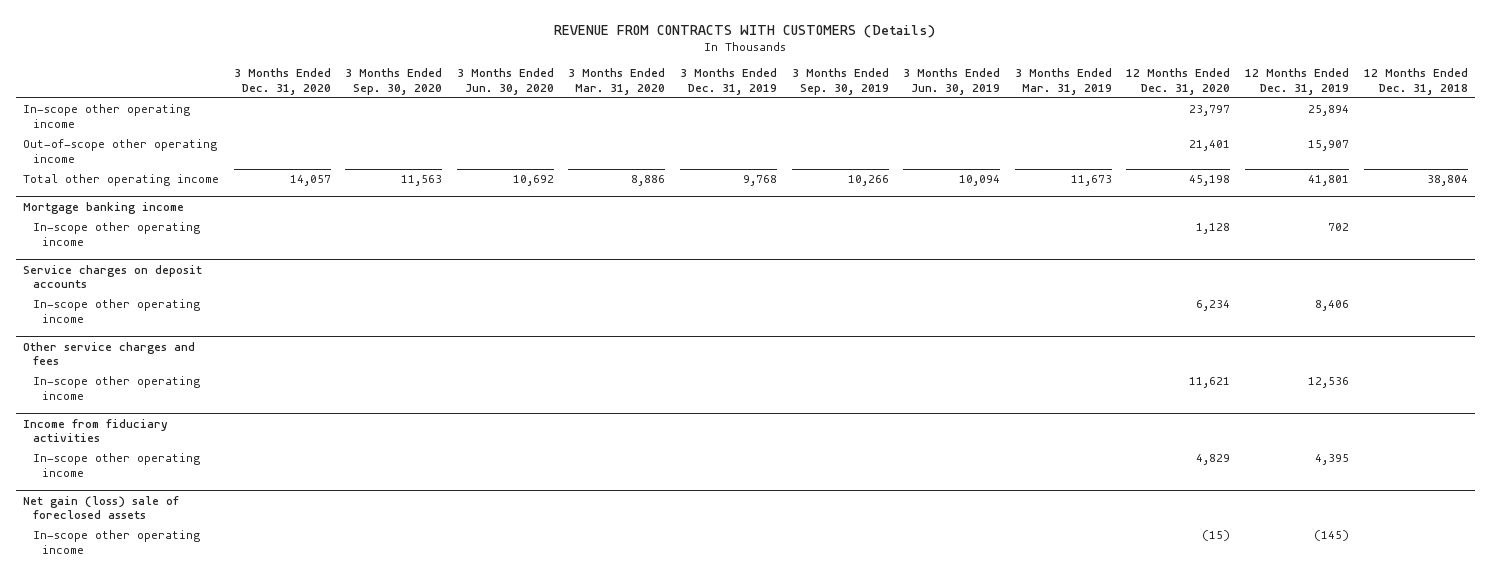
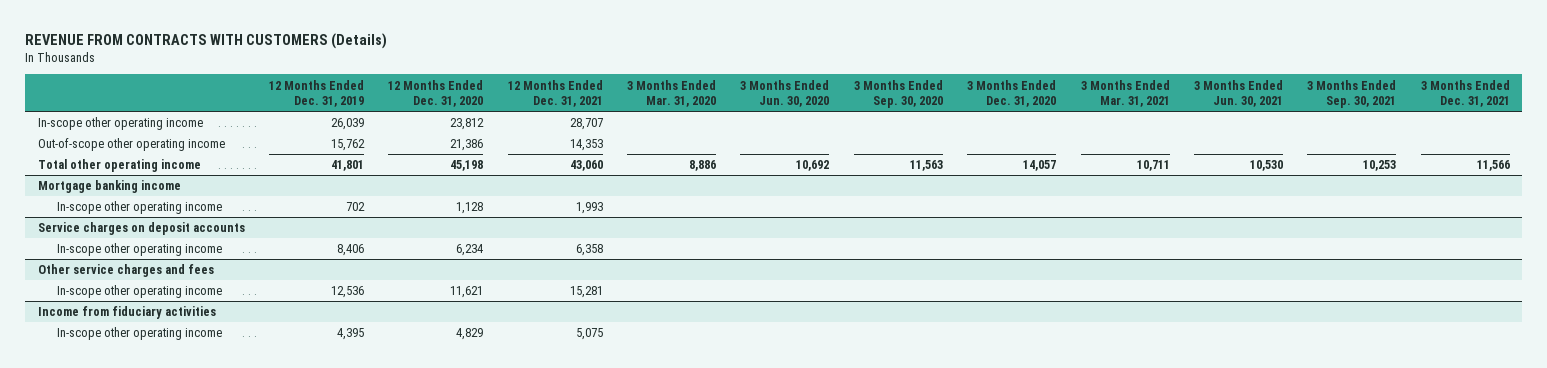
- | 3 Months Ended Dec. 31, 2020 | 3 Months Ended Sep. 30, 2020 | 3 Months Ended Jun. 30, 2020 | 3 Months Ended Mar. 31, 2020 | 3 Months Ended Dec. 31, 2019 | 3 Months Ended Sep. 30, 2019 | 3 Months Ended Jun. 30, 2019 | 3 Months Ended Mar. 31, 2019 | 12 Months Ended Dec. 31, 2020 | 12 Months Ended Dec. 31, 2019 | 12 Months Ended Dec. 31, 2018
+ | 12 Months Ended Dec. 31, 2019 | 12 Months Ended Dec. 31, 2020 | 12 Months Ended Dec. 31, 2021 | 3 Months Ended Mar. 31, 2020 | 3 Months Ended Jun. 30, 2020 | 3 Months Ended Sep. 30, 2020 | 3 Months Ended Dec. 31, 2020 | 3 Months Ended Mar. 31, 2021 | 3 Months Ended Jun. 30, 2021 | 3 Months Ended Sep. 30, 2021 | 3 Months Ended Dec. 31, 2021
- In-scope other operating income | | | | | | | | | 23,797 | 25,894 |
- Out-of-scope other operating income | | | | | | | | | 21,401 | 15,907 |
+ In-scope other operating income | 26,039 | 23,812 | 28,707 | | | | | | | |
+ Out-of-scope other operating income | 15,762 | 21,386 | 14,353 | | | | | | | |
- Net gain (loss) sale of foreclosed assets
- In-scope other operating income | | | | | | | | | (15) | (145) |

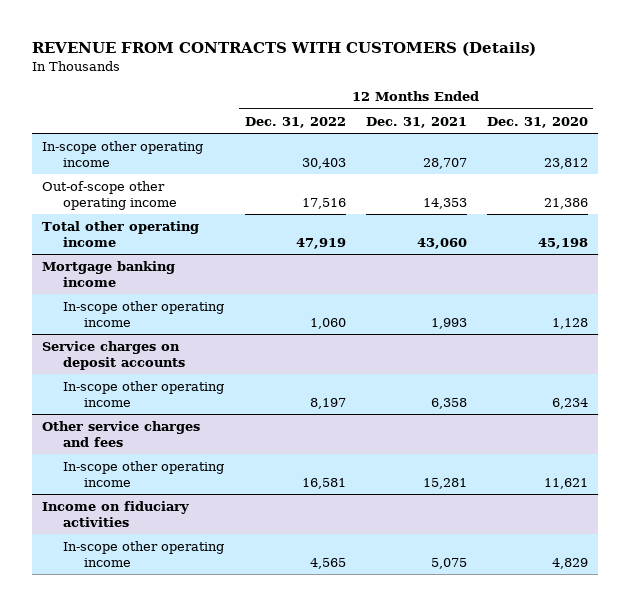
- | 12 Months Ended Dec. 31, 2019 | 12 Months Ended Dec. 31, 2020 | 12 Months Ended Dec. 31, 2021 | 3 Months Ended Mar. 31, 2020 | 3 Months Ended Jun. 30, 2020 | 3 Months Ended Sep. 30, 2020 | 3 Months Ended Dec. 31, 2020 | 3 Months Ended Mar. 31, 2021 | 3 Months Ended Jun. 30, 2021 | 3 Months Ended Sep. 30, 2021 | 3 Months Ended Dec. 31, 2021
+ | 12 Months Ended Dec. 31, 2022 | 12 Months Ended Dec. 31, 2021 | 12 Months Ended Dec. 31, 2020
- Income from fiduciary activities
+ Income on fiduciary activities

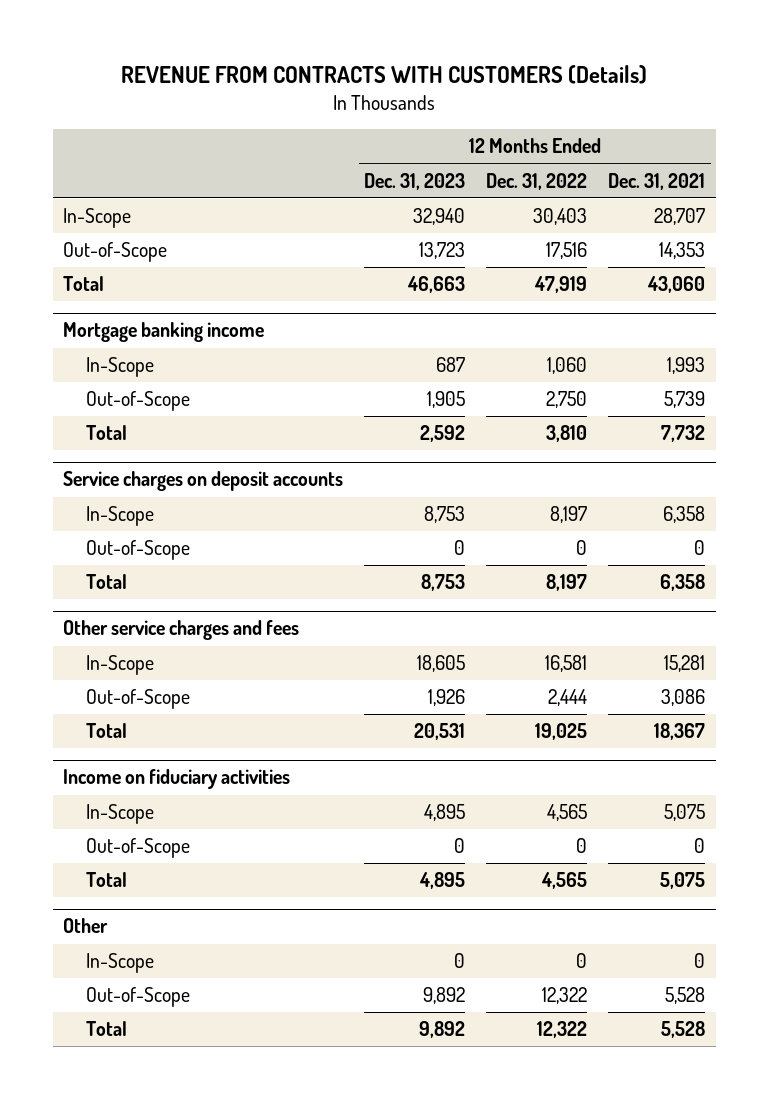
- | 12 Months Ended Dec. 31, 2022 | 12 Months Ended Dec. 31, 2021 | 12 Months Ended Dec. 31, 2020
+ | 12 Months Ended Dec. 31, 2023 | 12 Months Ended Dec. 31, 2022 | 12 Months Ended Dec. 31, 2021
- In-scope other operating income | 30,403 | 28,707 | 23,812
- Out-of-scope other operating income | 17,516 | 14,353 | 21,386
- Total other operating income | 47,919 | 43,060 | 45,198
+ In-Scope | 32,940 | 30,403 | 28,707
+ Out-of-Scope | 13,723 | 17,516 | 14,353
+ Total | 46,663 | 47,919 | 43,060
@ Mortgage banking income
- In-scope other operating income | 1,060 | 1,993 | 1,128
+ In-Scope | 687 | 1,060 | 1,993
+ Out-of-Scope | 1,905 | 2,750 | 5,739
+ Total | 2,592 | 3,810 | 7,732
@ Service charges on deposit accounts
- In-scope other operating income | 8,197 | 6,358 | 6,234
+ In-Scope | 8,753 | 8,197 | 6,358
+ Out-of-Scope | 0 | 0 | 0
+ Total | 8,753 | 8,197 | 6,358
@ Other service charges and fees
- In-scope other operating income | 16,581 | 15,281 | 11,621
+ In-Scope | 18,605 | 16,581 | 15,281
+ Out-of-Scope | 1,926 | 2,444 | 3,086
+ Total | 20,531 | 19,025 | 18,367
@ Income on fiduciary activities
- In-scope other operating income | 4,565 | 5,075 | 4,829
+ In-Scope | 4,895 | 4,565 | 5,075
+ Out-of-Scope | 0 | 0 | 0
+ Total | 4,895 | 4,565 | 5,075
+ Other
+ In-Scope | 0 | 0 | 0
+ Out-of-Scope | 9,892 | 12,322 | 5,528
+ Total | 9,892 | 12,322 | 5,528

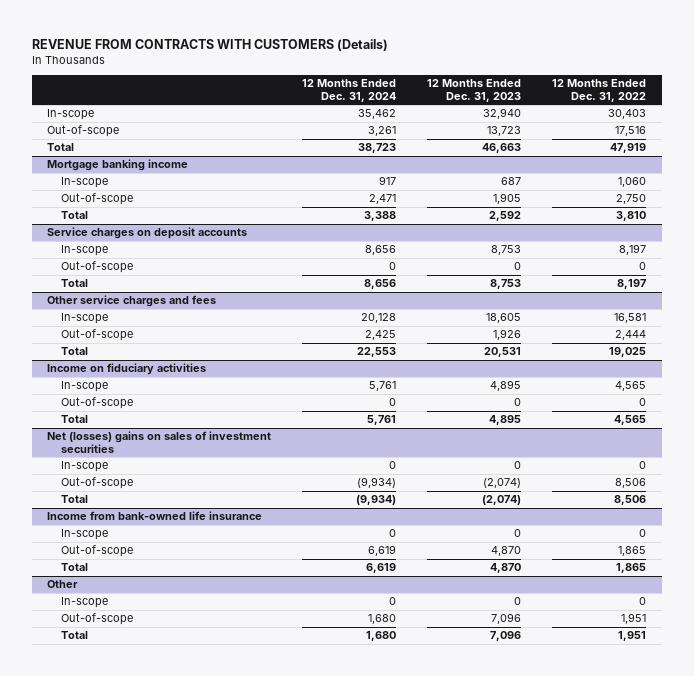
- | 12 Months Ended Dec. 31, 2023 | 12 Months Ended Dec. 31, 2022 | 12 Months Ended Dec. 31, 2021
+ | 12 Months Ended Dec. 31, 2024 | 12 Months Ended Dec. 31, 2023 | 12 Months Ended Dec. 31, 2022
- In-Scope | 32,940 | 30,403 | 28,707
- Out-of-Scope | 13,723 | 17,516 | 14,353
+ In-scope | 35,462 | 32,940 | 30,403
+ Out-of-scope | 3,261 | 13,723 | 17,516
@ Mortgage banking income
- In-Scope | 687 | 1,060 | 1,993
- Out-of-Scope | 1,905 | 2,750 | 5,739
+ In-scope | 917 | 687 | 1,060
+ Out-of-scope | 2,471 | 1,905 | 2,750
@ Service charges on deposit accounts
- In-Scope | 8,753 | 8,197 | 6,358
- Out-of-Scope | 0 | 0 | 0
+ In-scope | 8,656 | 8,753 | 8,197
+ Out-of-scope | 0 | 0 | 0
@ Other service charges and fees
- In-Scope | 18,605 | 16,581 | 15,281
- Out-of-Scope | 1,926 | 2,444 | 3,086
+ In-scope | 20,128 | 18,605 | 16,581
+ Out-of-scope | 2,425 | 1,926 | 2,444
@ Income on fiduciary activities
- In-Scope | 4,895 | 4,565 | 5,075
- Out-of-Scope | 0 | 0 | 0
+ In-scope | 5,761 | 4,895 | 4,565
+ Out-of-scope | 0 | 0 | 0
+ Net (losses) gains on sales of investment securities
+ In-scope | 0 | 0 | 0
+ Out-of-scope | (9,934) | (2,074) | 8,506
+ Total | (9,934) | (2,074) | 8,506
+ Income from bank-owned life insurance
+ In-scope | 0 | 0 | 0
+ Out-of-scope | 6,619 | 4,870 | 1,865
+ Total | 6,619 | 4,870 | 1,865
@ Other
- In-Scope | 0 | 0 | 0
- Out-of-Scope | 9,892 | 12,322 | 5,528
- Total | 9,892 | 12,322 | 5,528
+ In-scope | 0 | 0 | 0
+ Out-of-scope | 1,680 | 7,096 | 1,951
+ Total | 1,680 | 7,096 | 1,951

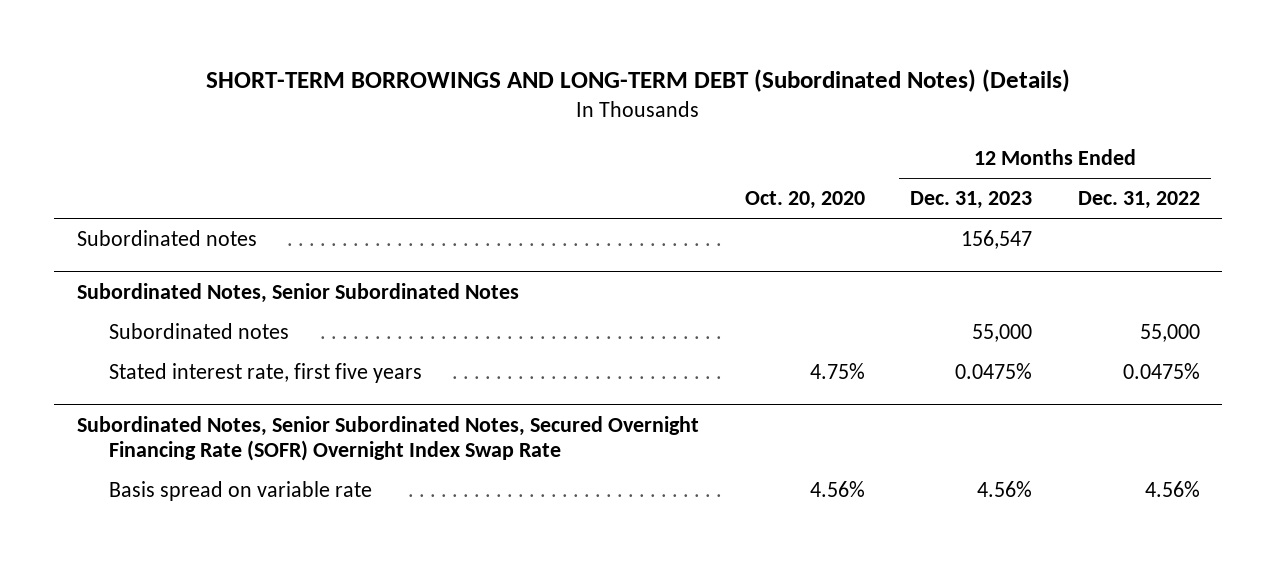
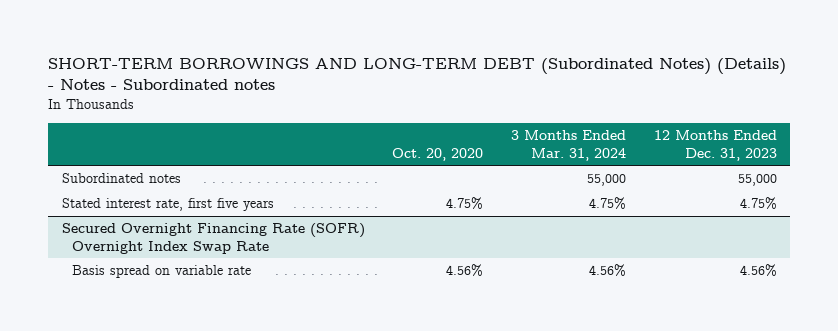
- SHORT-TERM BORROWINGS AND LONG-TERM DEBT (Subordinated Notes) (Details)
+ SHORT-TERM BORROWINGS AND LONG-TERM DEBT (Subordinated Notes) (Details) - Notes - Subordinated notes
- | Oct. 20, 2020 | 12 Months Ended Dec. 31, 2023 | 12 Months Ended Dec. 31, 2022
+ | Oct. 20, 2020 | 3 Months Ended Mar. 31, 2024 | 12 Months Ended Dec. 31, 2023
- Subordinated notes | | 156,547 |
- Subordinated Notes, Senior Subordinated Notes
- Stated interest rate, first five years | 4.75% | 0.0475% | 0.0475%
- Subordinated Notes, Senior Subordinated Notes, Secured Overnight Financing Rate (SOFR) Overnight Index Swap Rate
+ Stated interest rate, first five years | 4.75% | 4.75% | 4.75%
+ Secured Overnight Financing Rate (SOFR) Overnight Index Swap Rate

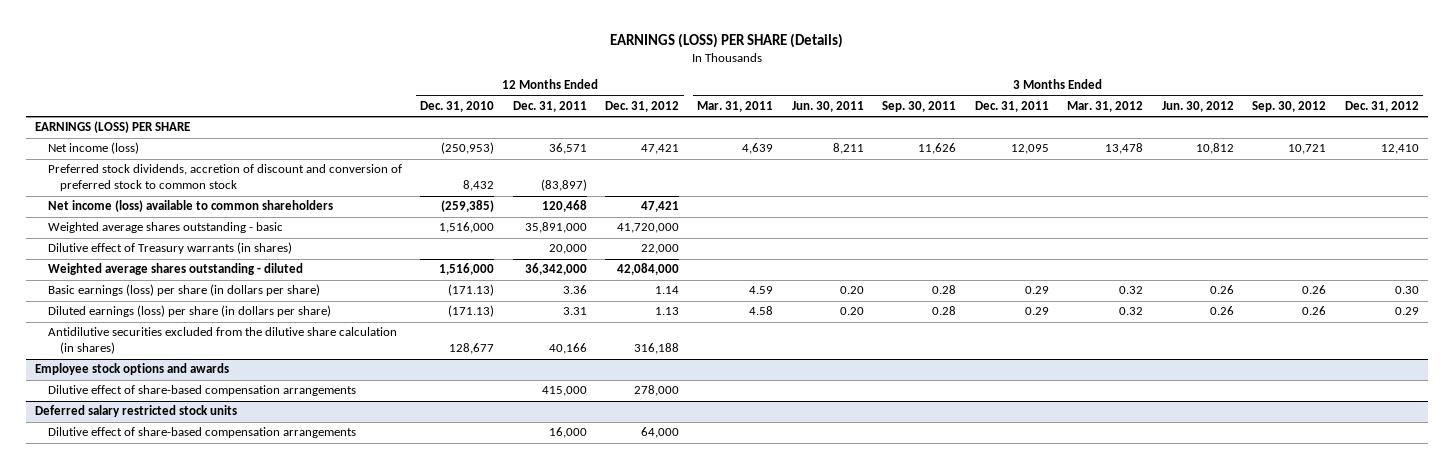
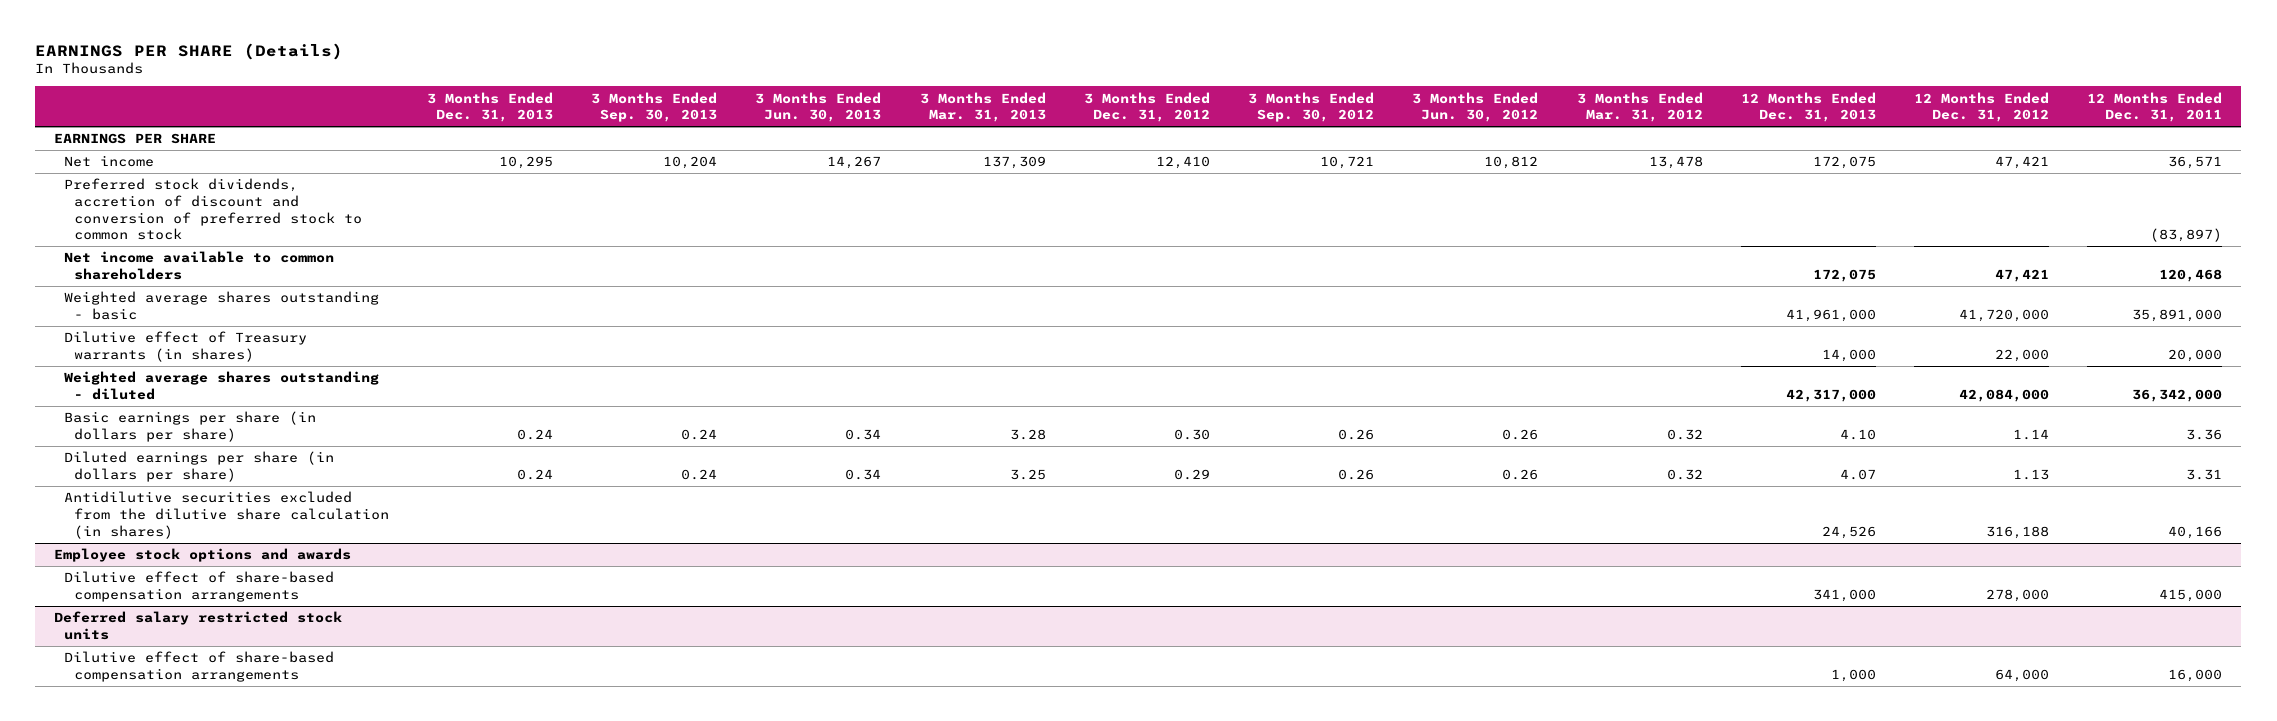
- EARNINGS (LOSS) PER SHARE (Details)
+ EARNINGS PER SHARE (Details)
- | 12 Months Ended Dec. 31, 2010 | 12 Months Ended Dec. 31, 2011 | 12 Months Ended Dec. 31, 2012 | 3 Months Ended Mar. 31, 2011 | 3 Months Ended Jun. 30, 2011 | 3 Months Ended Sep. 30, 2011 | 3 Months Ended Dec. 31, 2011 | 3 Months Ended Mar. 31, 2012 | 3 Months Ended Jun. 30, 2012 | 3 Months Ended Sep. 30, 2012 | 3 Months Ended Dec. 31, 2012
+ | 3 Months Ended Dec. 31, 2013 | 3 Months Ended Sep. 30, 2013 | 3 Months Ended Jun. 30, 2013 | 3 Months Ended Mar. 31, 2013 | 3 Months Ended Dec. 31, 2012 | 3 Months Ended Sep. 30, 2012 | 3 Months Ended Jun. 30, 2012 | 3 Months Ended Mar. 31, 2012 | 12 Months Ended Dec. 31, 2013 | 12 Months Ended Dec. 31, 2012 | 12 Months Ended Dec. 31, 2011
- EARNINGS (LOSS) PER SHARE
- Net income (loss) | (250,953) | 36,571 | 47,421 | 4,639 | 8,211 | 11,626 | 12,095 | 13,478 | 10,812 | 10,721 | 12,410
+ EARNINGS PER SHARE
+ Net income | 10,295 | 10,204 | 14,267 | 137,309 | 12,410 | 10,721 | 10,812 | 13,478 | 172,075 | 47,421 | 36,571
- Net income (loss) available to common shareholders | (259,385) | 120,468 | 47,421 | | | | | | | |
+ Net income available to common shareholders | | | | | | | | | 172,075 | 47,421 | 120,468
- Basic earnings (loss) per share (in dollars per share) | (171.13) | 3.36 | 1.14 | 4.59 | 0.20 | 0.28 | 0.29 | 0.32 | 0.26 | 0.26 | 0.30
- Diluted earnings (loss) per share (in dollars per share) | (171.13) | 3.31 | 1.13 | 4.58 | 0.20 | 0.28 | 0.29 | 0.32 | 0.26 | 0.26 | 0.29
+ Basic earnings per share (in dollars per share) | 0.24 | 0.24 | 0.34 | 3.28 | 0.30 | 0.26 | 0.26 | 0.32 | 4.10 | 1.14 | 3.36
+ Diluted earnings per share (in dollars per share) | 0.24 | 0.24 | 0.34 | 3.25 | 0.29 | 0.26 | 0.26 | 0.32 | 4.07 | 1.13 | 3.31

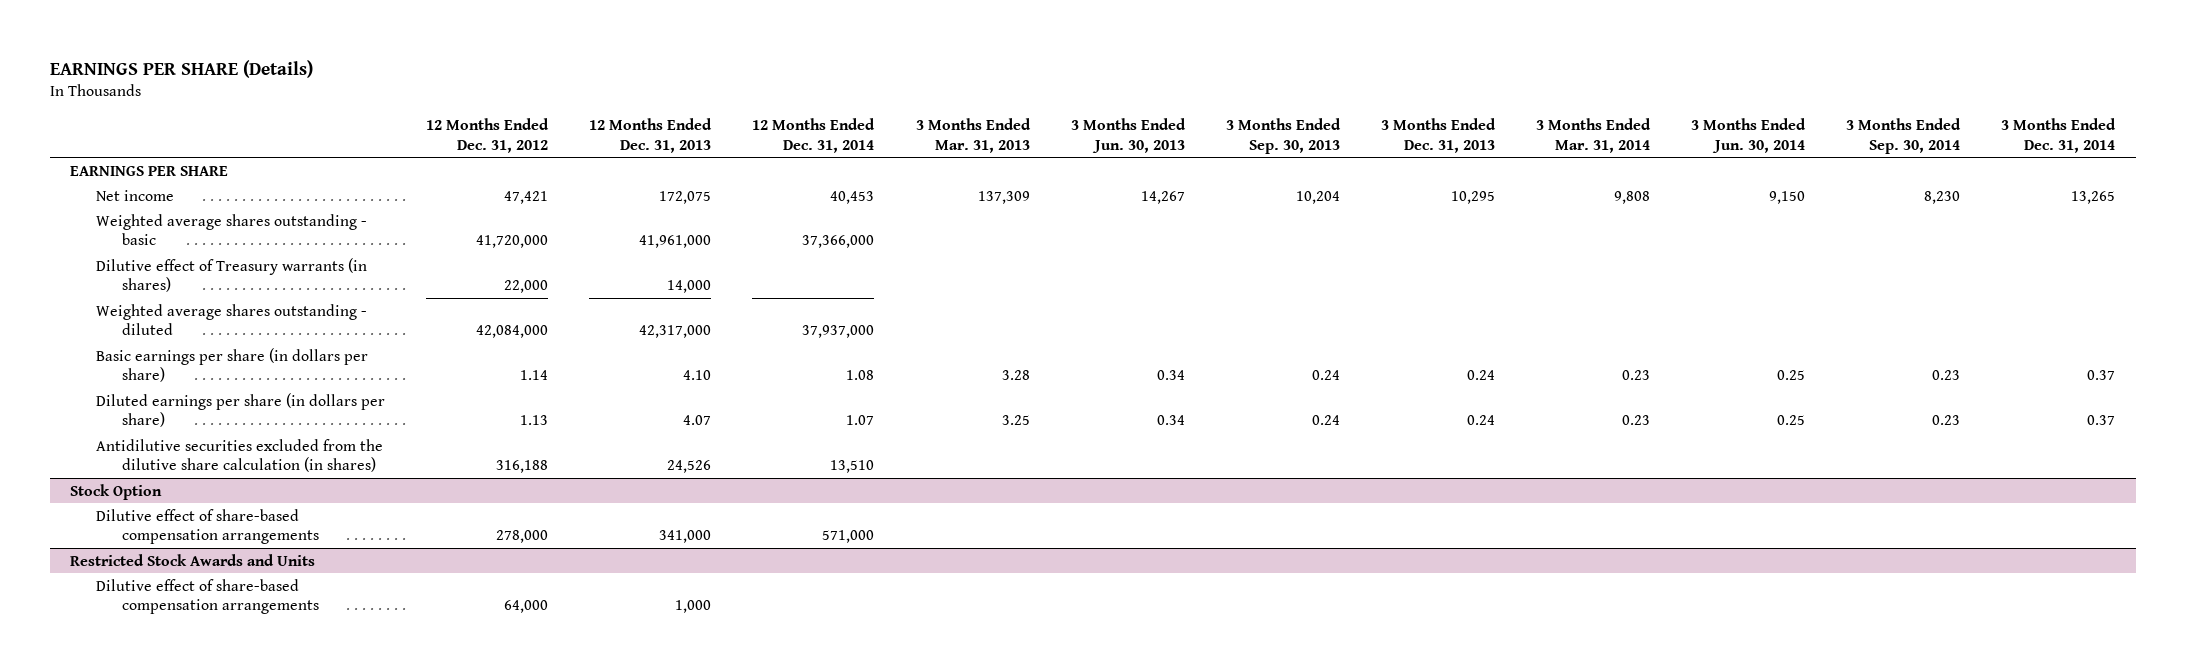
- | 3 Months Ended Dec. 31, 2013 | 3 Months Ended Sep. 30, 2013 | 3 Months Ended Jun. 30, 2013 | 3 Months Ended Mar. 31, 2013 | 3 Months Ended Dec. 31, 2012 | 3 Months Ended Sep. 30, 2012 | 3 Months Ended Jun. 30, 2012 | 3 Months Ended Mar. 31, 2012 | 12 Months Ended Dec. 31, 2013 | 12 Months Ended Dec. 31, 2012 | 12 Months Ended Dec. 31, 2011
+ | 12 Months Ended Dec. 31, 2012 | 12 Months Ended Dec. 31, 2013 | 12 Months Ended Dec. 31, 2014 | 3 Months Ended Mar. 31, 2013 | 3 Months Ended Jun. 30, 2013 | 3 Months Ended Sep. 30, 2013 | 3 Months Ended Dec. 31, 2013 | 3 Months Ended Mar. 31, 2014 | 3 Months Ended Jun. 30, 2014 | 3 Months Ended Sep. 30, 2014 | 3 Months Ended Dec. 31, 2014
- Preferred stock dividends, accretion of discount and conversion of preferred stock to common stock | | | | | | | | | | | (83,897)
- Net income available to common shareholders | | | | | | | | | 172,075 | 47,421 | 120,468
- Employee stock options and awards
+ Stock Option
- Deferred salary restricted stock units
+ Restricted Stock Awards and Units

